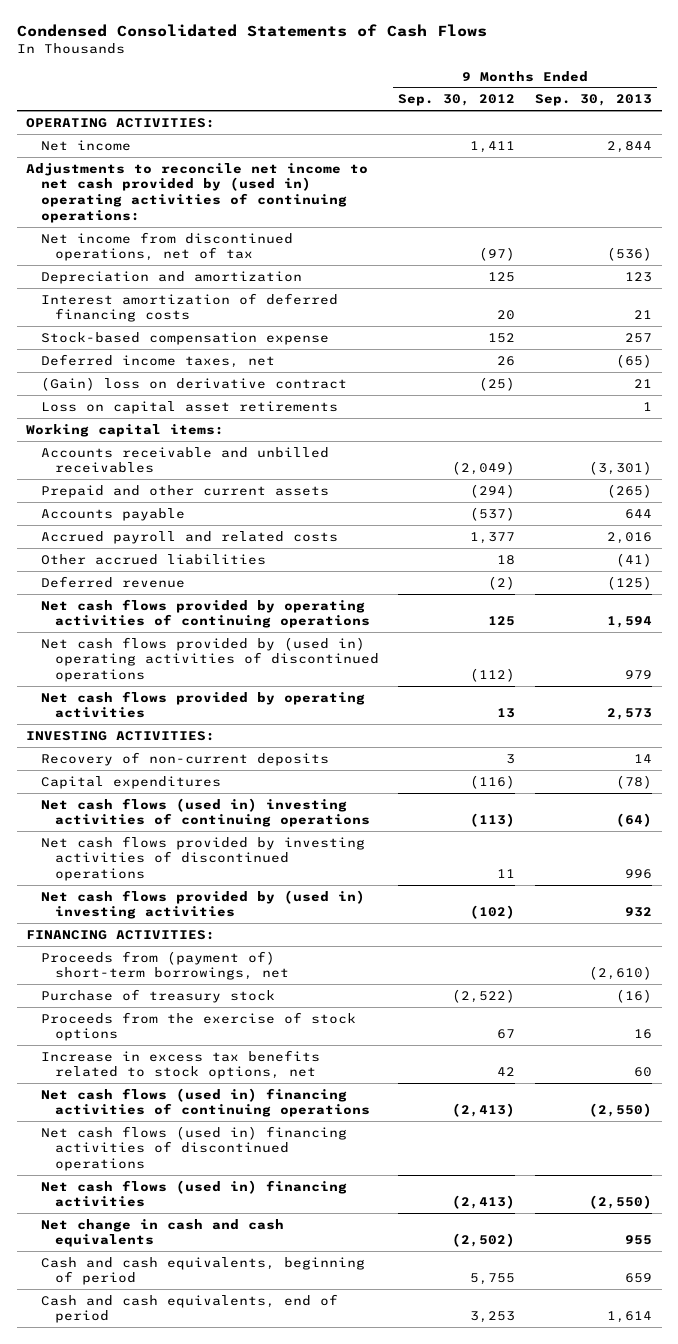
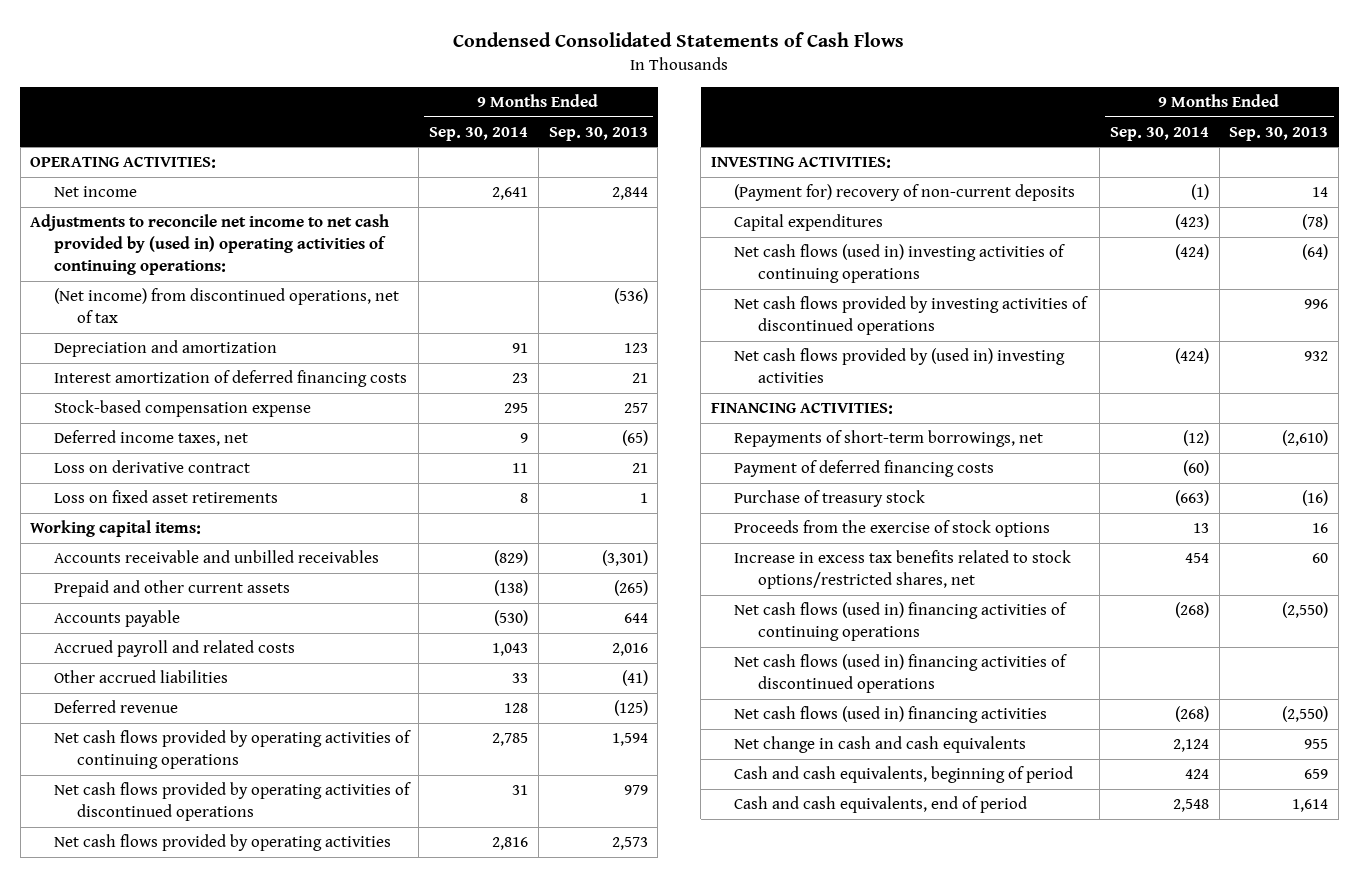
- | 9 Months Ended Sep. 30, 2012 | 9 Months Ended Sep. 30, 2013
+ | 9 Months Ended Sep. 30, 2014 | 9 Months Ended Sep. 30, 2013
- Net income from discontinued operations, net of tax | (97) | (536)
+ (Net income) from discontinued operations, net of tax | | (536)
- (Gain) loss on derivative contract | (25) | 21
- Loss on capital asset retirements | | 1
+ Loss on derivative contract | 11 | 21
+ Loss on fixed asset retirements | 8 | 1
- Net cash flows provided by (used in) operating activities of discontinued operations | (112) | 979
+ Net cash flows provided by operating activities of discontinued operations | 31 | 979
- Recovery of non-current deposits | 3 | 14
+ (Payment for) recovery of non-current deposits | (1) | 14
- Proceeds from (payment of) short-term borrowings, net | | (2,610)
+ Repayments of short-term borrowings, net | (12) | (2,610)
+ Payment of deferred financing costs | (60) |
- Increase in excess tax benefits related to stock options, net | 42 | 60
+ Increase in excess tax benefits related to stock options/restricted shares, net | 454 | 60

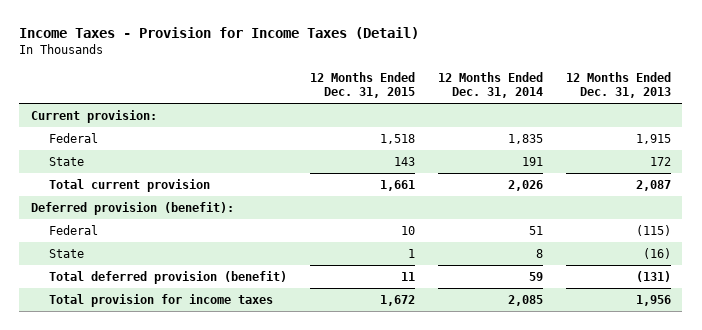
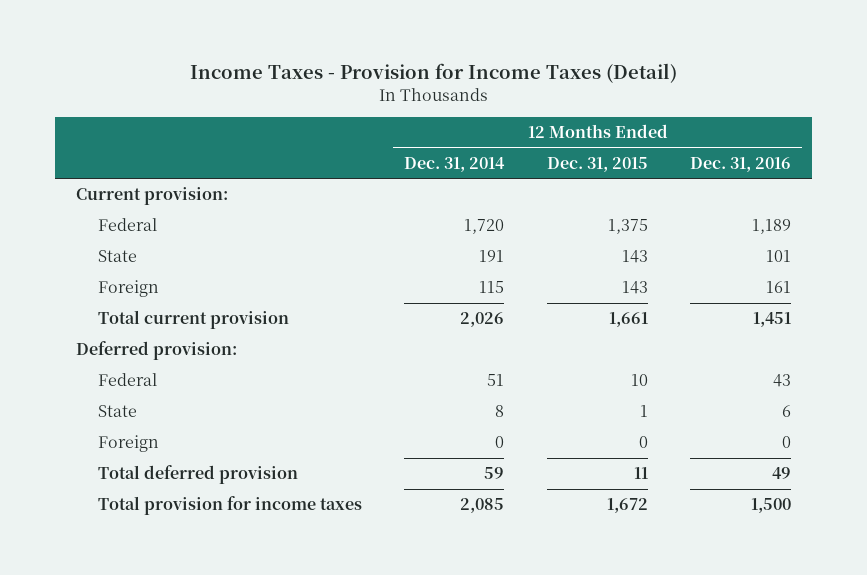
- | 12 Months Ended Dec. 31, 2015 | 12 Months Ended Dec. 31, 2014 | 12 Months Ended Dec. 31, 2013
+ | 12 Months Ended Dec. 31, 2014 | 12 Months Ended Dec. 31, 2015 | 12 Months Ended Dec. 31, 2016
- Federal | 1,518 | 1,835 | 1,915
+ Federal | 1,720 | 1,375 | 1,189
+ Foreign | 115 | 143 | 161
- Deferred provision (benefit):
+ Deferred provision:
- Total deferred provision (benefit) | 11 | 59 | (131)
+ Foreign | 0 | 0 | 0
+ Total deferred provision | 59 | 11 | 49

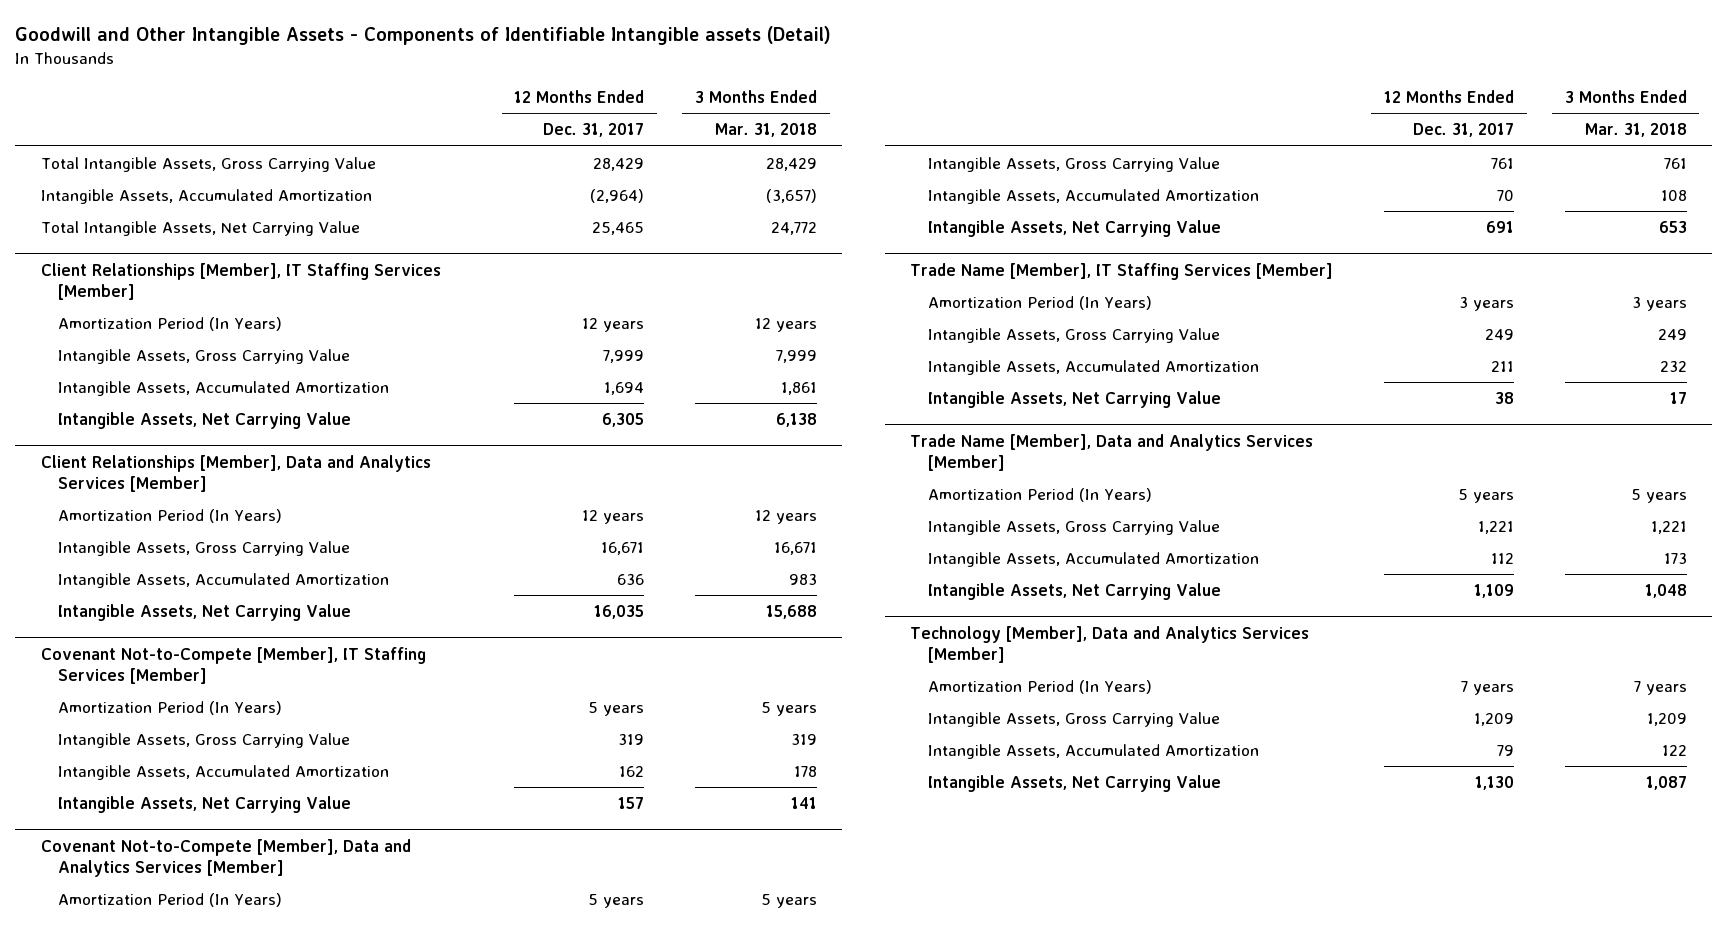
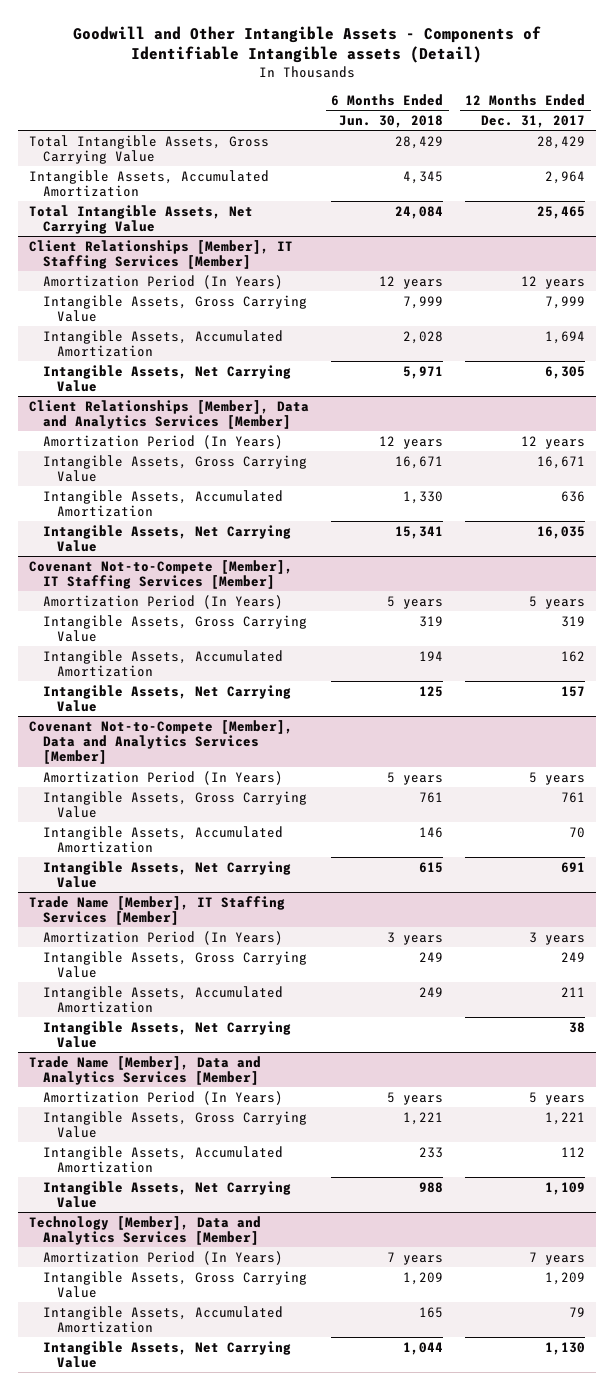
- | 12 Months Ended Dec. 31, 2017 | 3 Months Ended Mar. 31, 2018
+ | 6 Months Ended Jun. 30, 2018 | 12 Months Ended Dec. 31, 2017
- Intangible Assets, Accumulated Amortization | (2,964) | (3,657)
+ Intangible Assets, Accumulated Amortization | 4,345 | 2,964

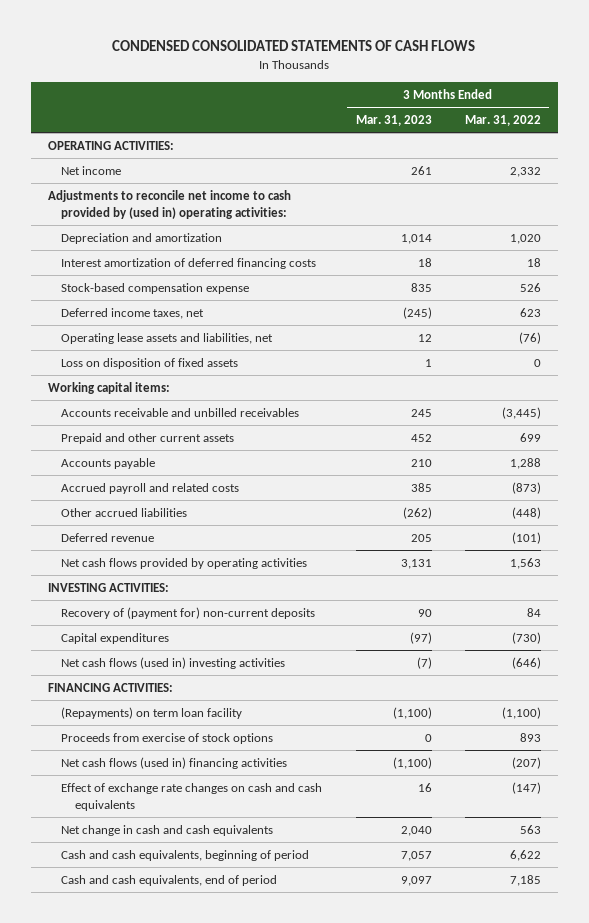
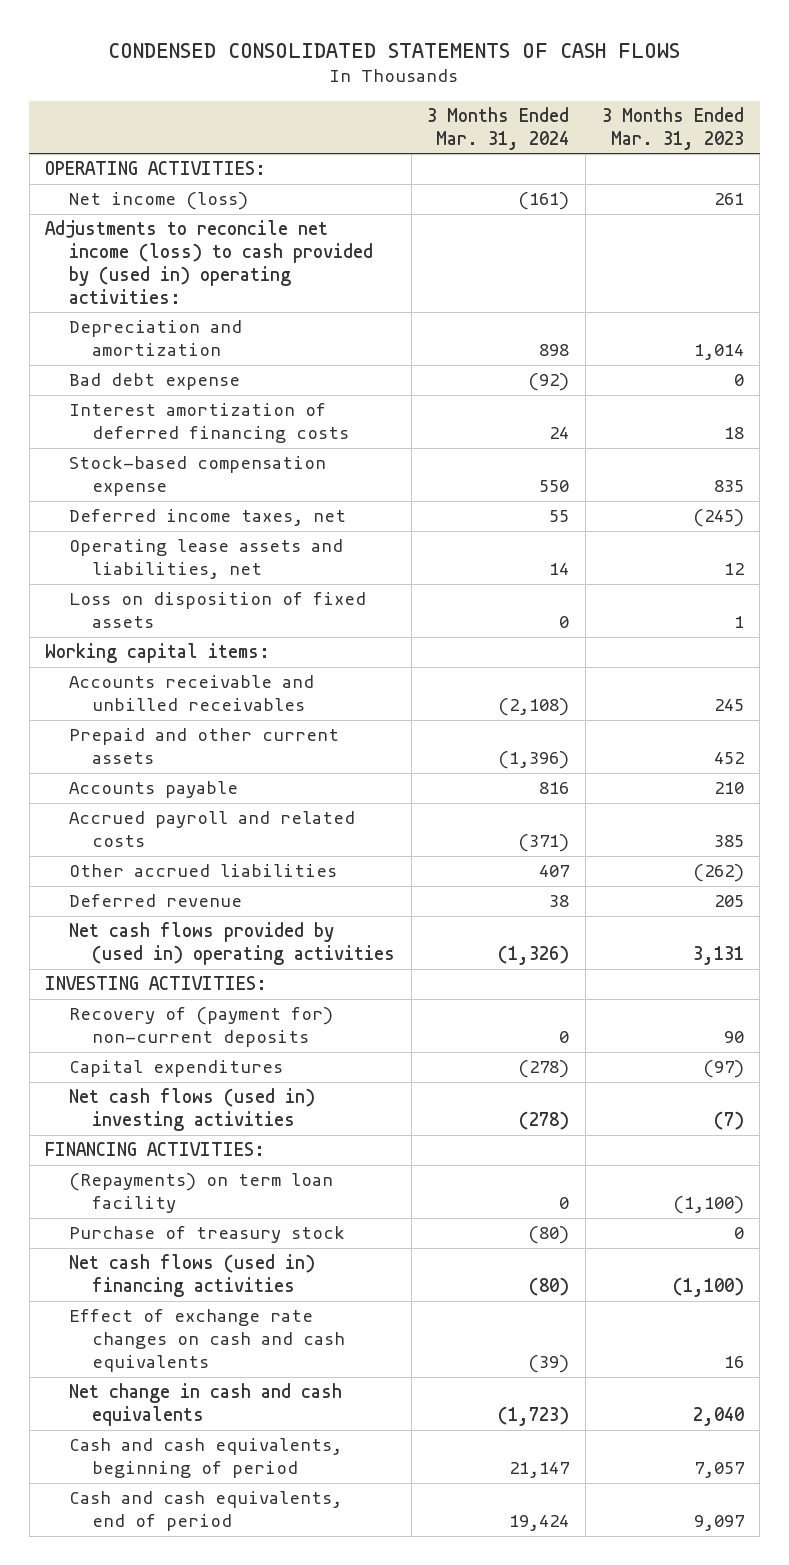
- | 3 Months Ended Mar. 31, 2023 | 3 Months Ended Mar. 31, 2022
+ | 3 Months Ended Mar. 31, 2024 | 3 Months Ended Mar. 31, 2023
- Net income | 261 | 2,332
- Adjustments to reconcile net income to cash provided by (used in) operating activities:
+ Net income (loss) | (161) | 261
+ Adjustments to reconcile net income (loss) to cash provided by (used in) operating activities:
+ Bad debt expense | (92) | 0
- Net cash flows provided by operating activities | 3,131 | 1,563
+ Net cash flows provided by (used in) operating activities | (1,326) | 3,131
- Proceeds from exercise of stock options | 0 | 893
+ Purchase of treasury stock | (80) | 0

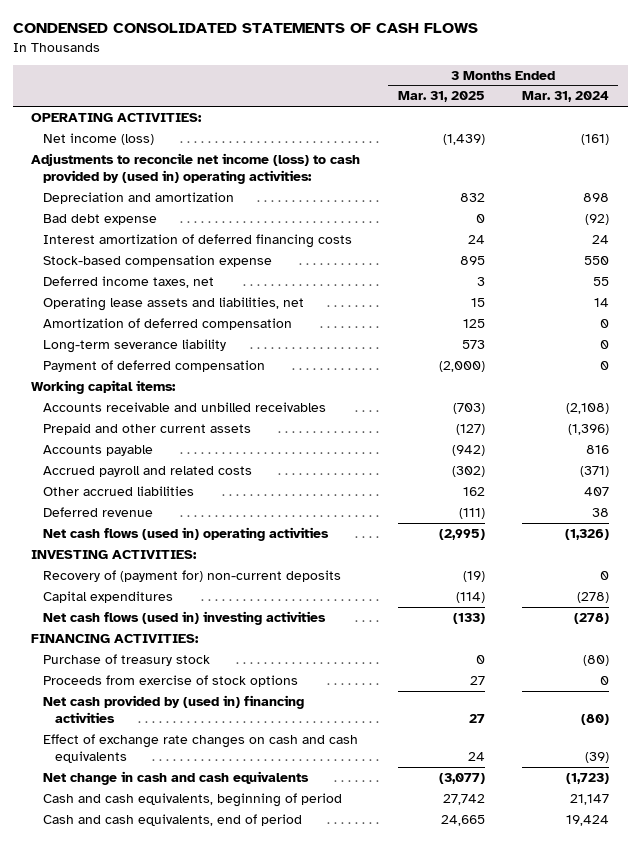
- | 3 Months Ended Mar. 31, 2024 | 3 Months Ended Mar. 31, 2023
+ | 3 Months Ended Mar. 31, 2025 | 3 Months Ended Mar. 31, 2024
- Loss on disposition of fixed assets | 0 | 1
+ Amortization of deferred compensation | 125 | 0
+ Long-term severance liability | 573 | 0
+ Payment of deferred compensation | (2,000) | 0
- Net cash flows provided by (used in) operating activities | (1,326) | 3,131
+ Net cash flows (used in) operating activities | (2,995) | (1,326)
- (Repayments) on term loan facility | 0 | (1,100)
- Net cash flows (used in) financing activities | (80) | (1,100)
+ Proceeds from exercise of stock options | 27 | 0
+ Net cash provided by (used in) financing activities | 27 | (80)

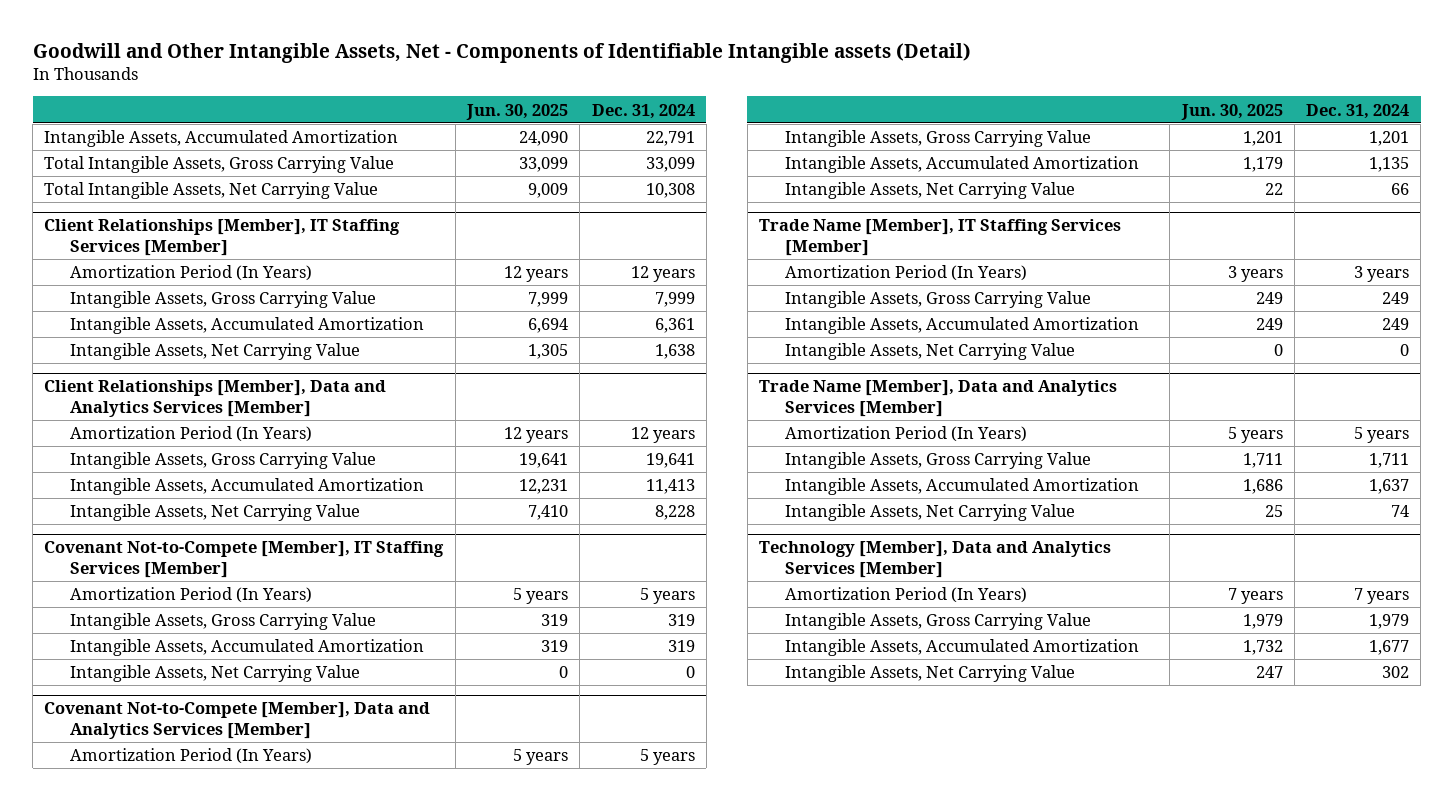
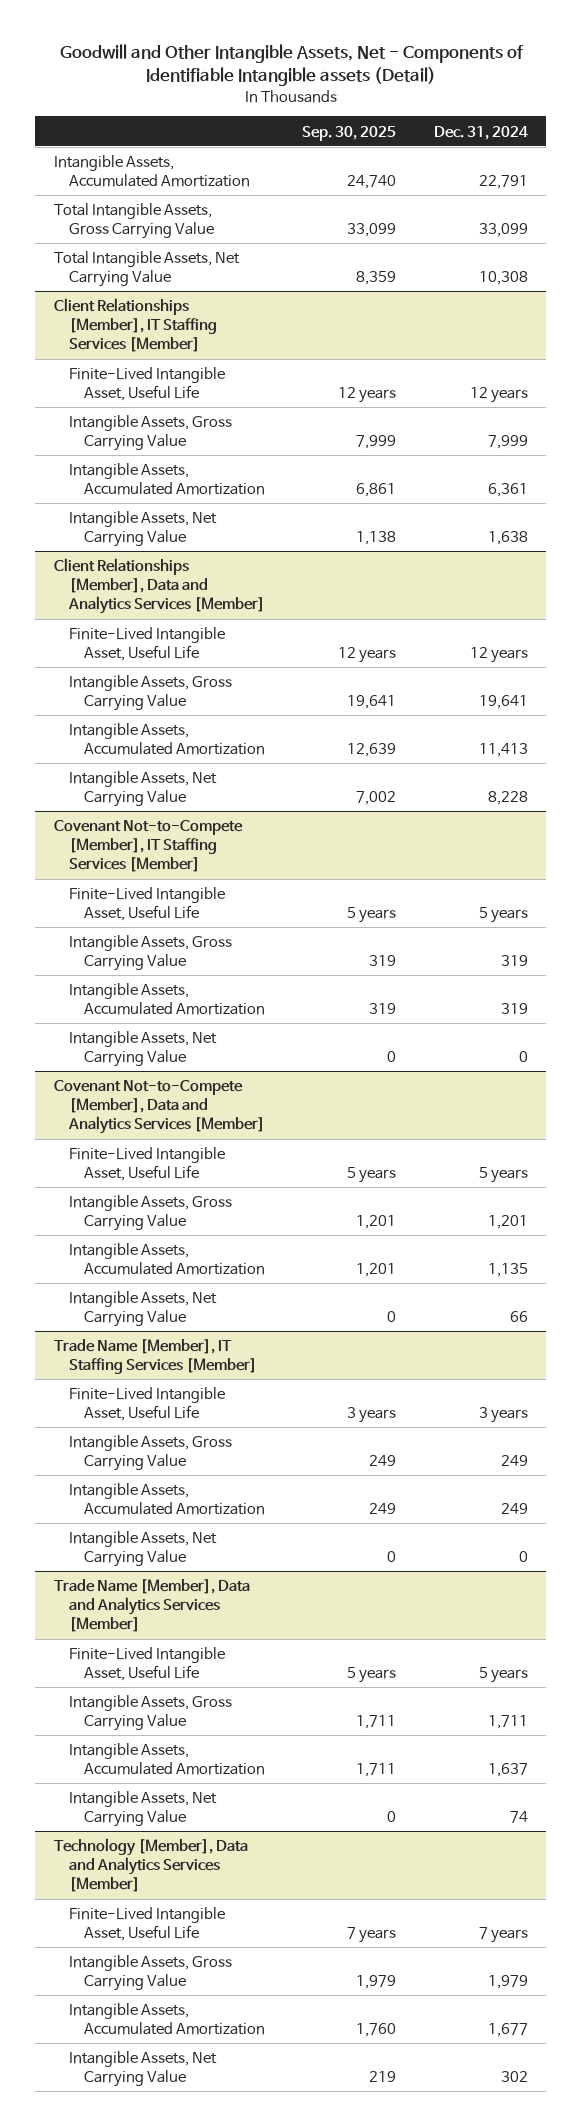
- | Jun. 30, 2025 | Dec. 31, 2024
+ | Sep. 30, 2025 | Dec. 31, 2024
@ Client Relationships [Member], IT Staffing Services [Member]
- Amortization Period (In Years) | 12 years | 12 years
+ Finite-Lived Intangible Asset, Useful Life | 12 years | 12 years
@ Client Relationships [Member], Data and Analytics Services [Member]
- Amortization Period (In Years) | 12 years | 12 years
+ Finite-Lived Intangible Asset, Useful Life | 12 years | 12 years
@ Covenant Not-to-Compete [Member], IT Staffing Services [Member]
- Amortization Period (In Years) | 5 years | 5 years
+ Finite-Lived Intangible Asset, Useful Life | 5 years | 5 years
@ Covenant Not-to-Compete [Member], Data and Analytics Services [Member]
- Amortization Period (In Years) | 5 years | 5 years
+ Finite-Lived Intangible Asset, Useful Life | 5 years | 5 years
@ Trade Name [Member], IT Staffing Services [Member]
- Amortization Period (In Years) | 3 years | 3 years
+ Finite-Lived Intangible Asset, Useful Life | 3 years | 3 years
@ Trade Name [Member], Data and Analytics Services [Member]
- Amortization Period (In Years) | 5 years | 5 years
+ Finite-Lived Intangible Asset, Useful Life | 5 years | 5 years
@ Technology [Member], Data and Analytics Services [Member]
- Amortization Period (In Years) | 7 years | 7 years
+ Finite-Lived Intangible Asset, Useful Life | 7 years | 7 years

